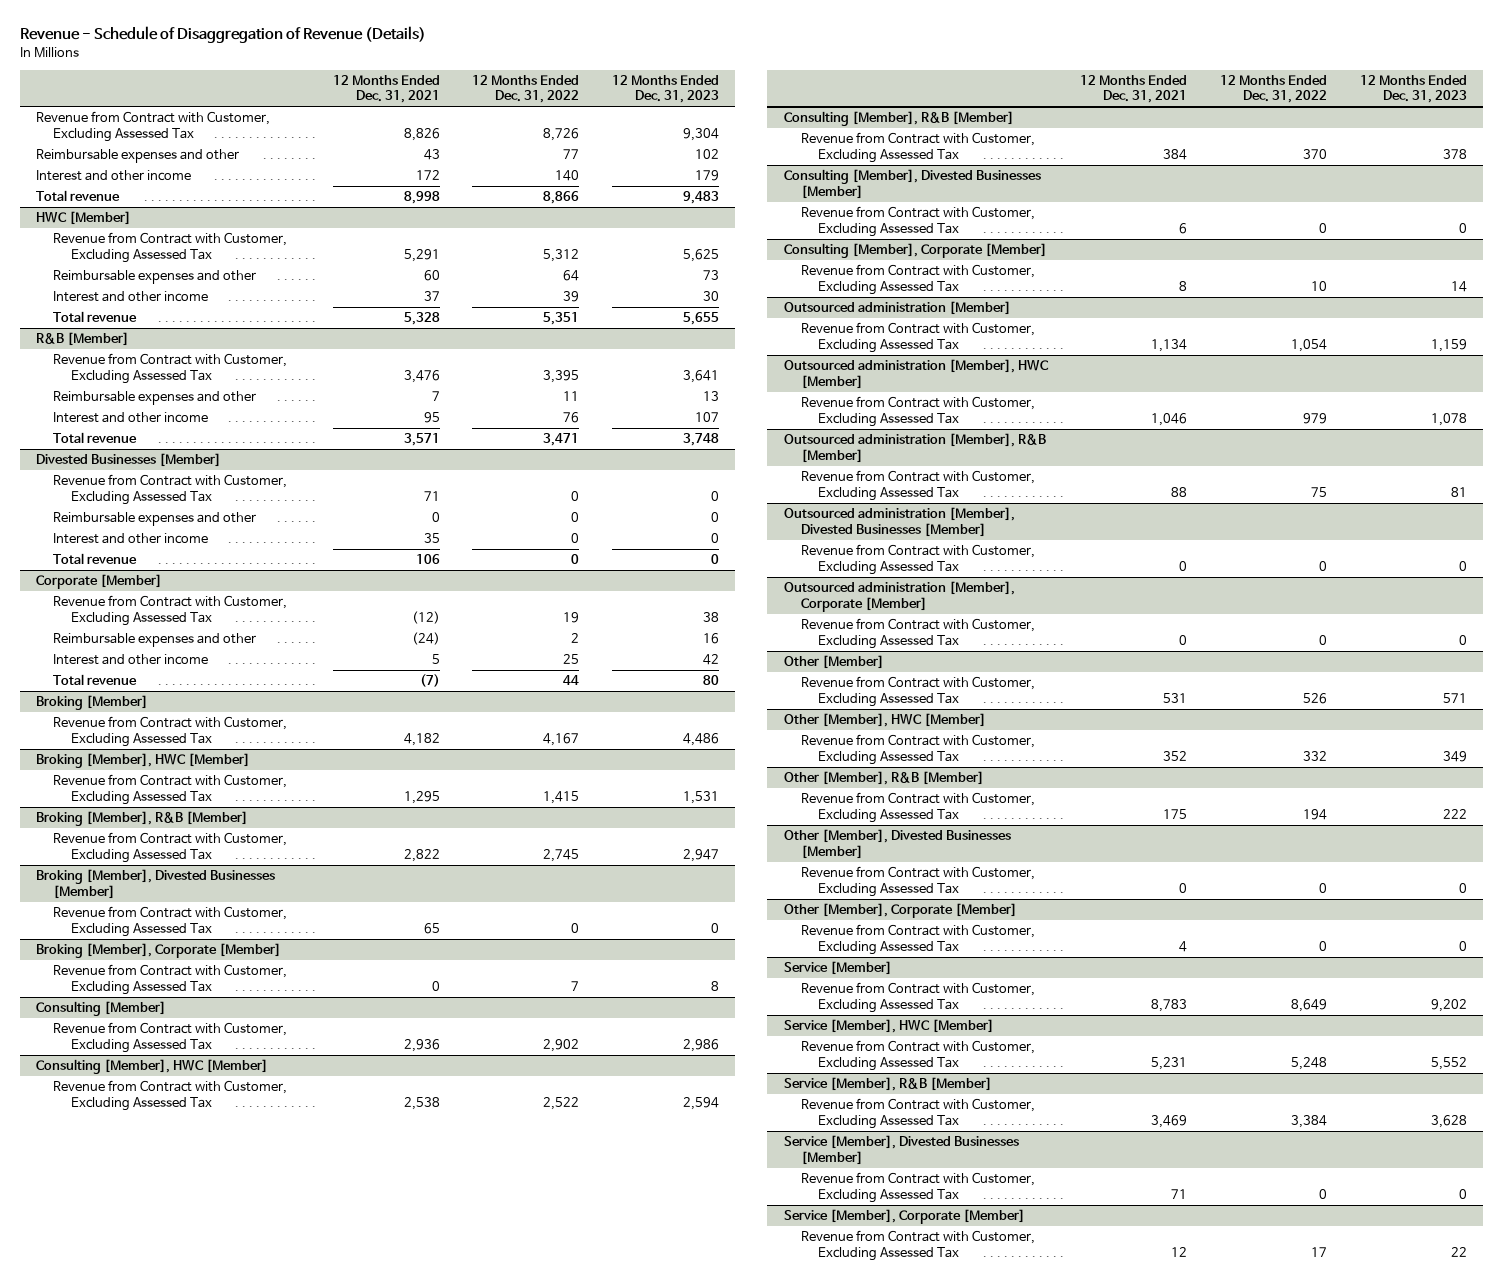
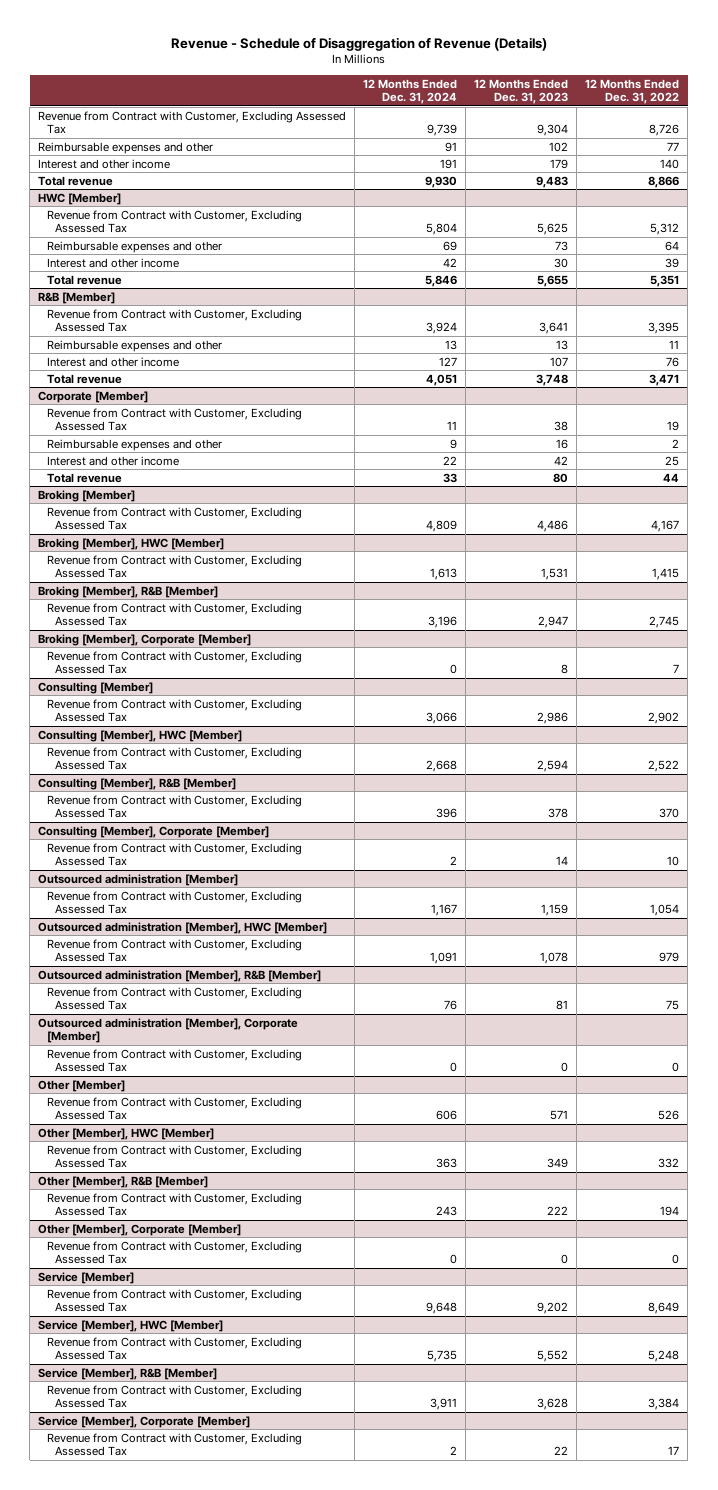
- | 12 Months Ended Dec. 31, 2021 | 12 Months Ended Dec. 31, 2022 | 12 Months Ended Dec. 31, 2023
+ | 12 Months Ended Dec. 31, 2024 | 12 Months Ended Dec. 31, 2023 | 12 Months Ended Dec. 31, 2022
- Divested Businesses [Member]
- Revenue from Contract with Customer, Excluding Assessed Tax | 71 | 0 | 0
- Reimbursable expenses and other | 0 | 0 | 0
- Interest and other income | 35 | 0 | 0
- Total revenue | 106 | 0 | 0
- Broking [Member], Divested Businesses [Member]
- Revenue from Contract with Customer, Excluding Assessed Tax | 65 | 0 | 0
- Consulting [Member], Divested Businesses [Member]
- Revenue from Contract with Customer, Excluding Assessed Tax | 6 | 0 | 0
- Outsourced administration [Member], Divested Businesses [Member]
- Revenue from Contract with Customer, Excluding Assessed Tax | 0 | 0 | 0
- Other [Member], Divested Businesses [Member]
- Revenue from Contract with Customer, Excluding Assessed Tax | 0 | 0 | 0
- Service [Member], Divested Businesses [Member]
- Revenue from Contract with Customer, Excluding Assessed Tax | 71 | 0 | 0

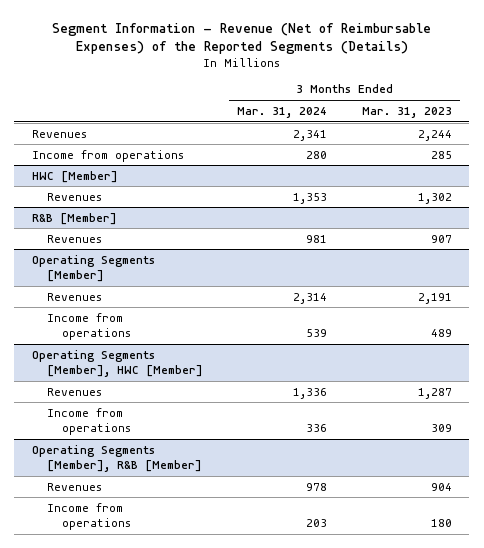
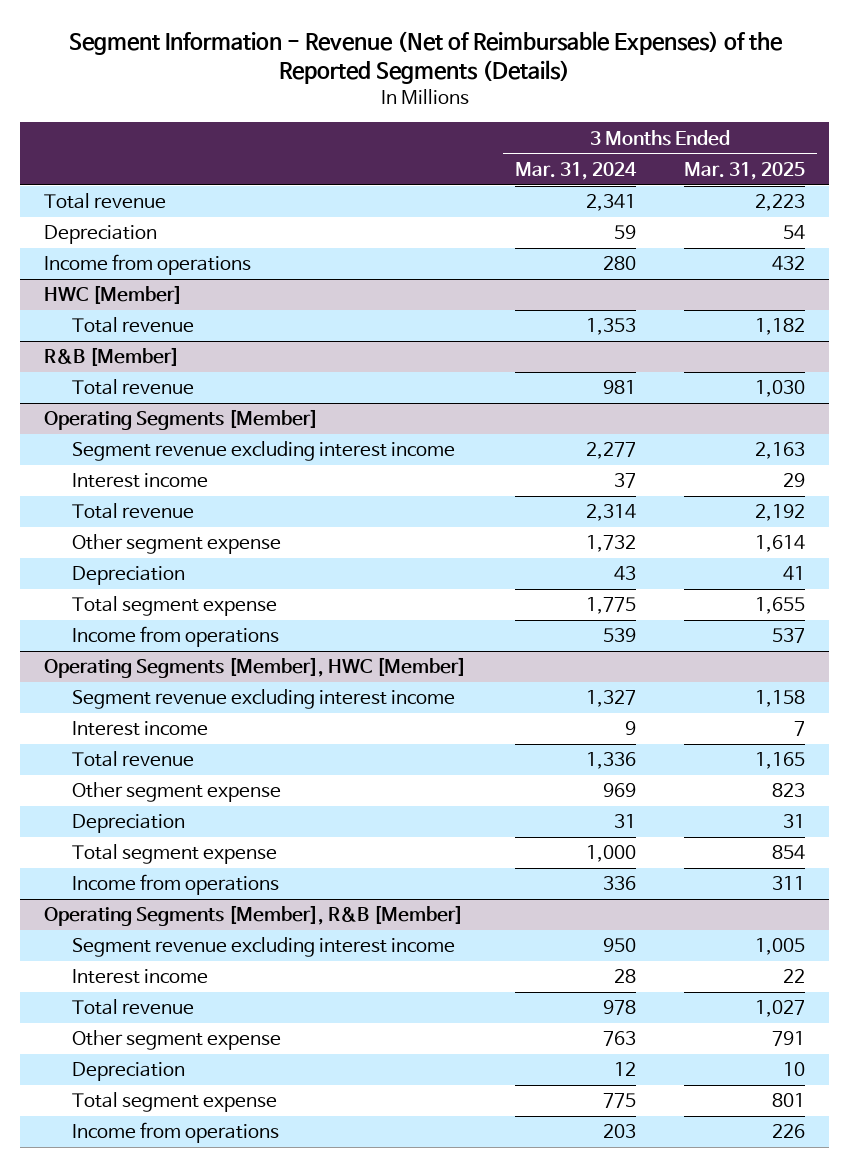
- | 3 Months Ended Mar. 31, 2024 | 3 Months Ended Mar. 31, 2023
+ | 3 Months Ended Mar. 31, 2024 | 3 Months Ended Mar. 31, 2025
- Revenues | 2,341 | 2,244
+ Total revenue | 2,341 | 2,223
+ Depreciation | 59 | 54
@ HWC [Member]
- Revenues | 1,353 | 1,302
+ Total revenue | 1,353 | 1,182
@ R&B [Member]
- Revenues | 981 | 907
+ Total revenue | 981 | 1,030
@ Operating Segments [Member]
- Revenues | 2,314 | 2,191
+ Segment revenue excluding interest income | 2,277 | 2,163
+ Interest income | 37 | 29
+ Total revenue | 2,314 | 2,192
+ Other segment expense | 1,732 | 1,614
+ Depreciation | 43 | 41
+ Total segment expense | 1,775 | 1,655
@ Operating Segments [Member], HWC [Member]
- Revenues | 1,336 | 1,287
+ Segment revenue excluding interest income | 1,327 | 1,158
+ Interest income | 9 | 7
+ Total revenue | 1,336 | 1,165
+ Other segment expense | 969 | 823
+ Depreciation | 31 | 31
+ Total segment expense | 1,000 | 854
@ Operating Segments [Member], R&B [Member]
- Revenues | 978 | 904
+ Segment revenue excluding interest income | 950 | 1,005
+ Interest income | 28 | 22
+ Total revenue | 978 | 1,027
+ Other segment expense | 763 | 791
+ Depreciation | 12 | 10
+ Total segment expense | 775 | 801

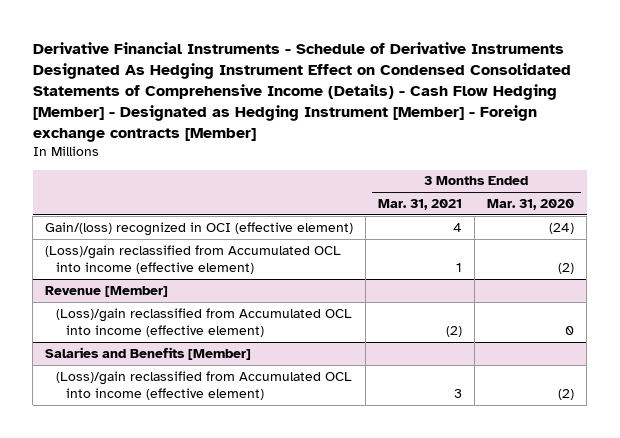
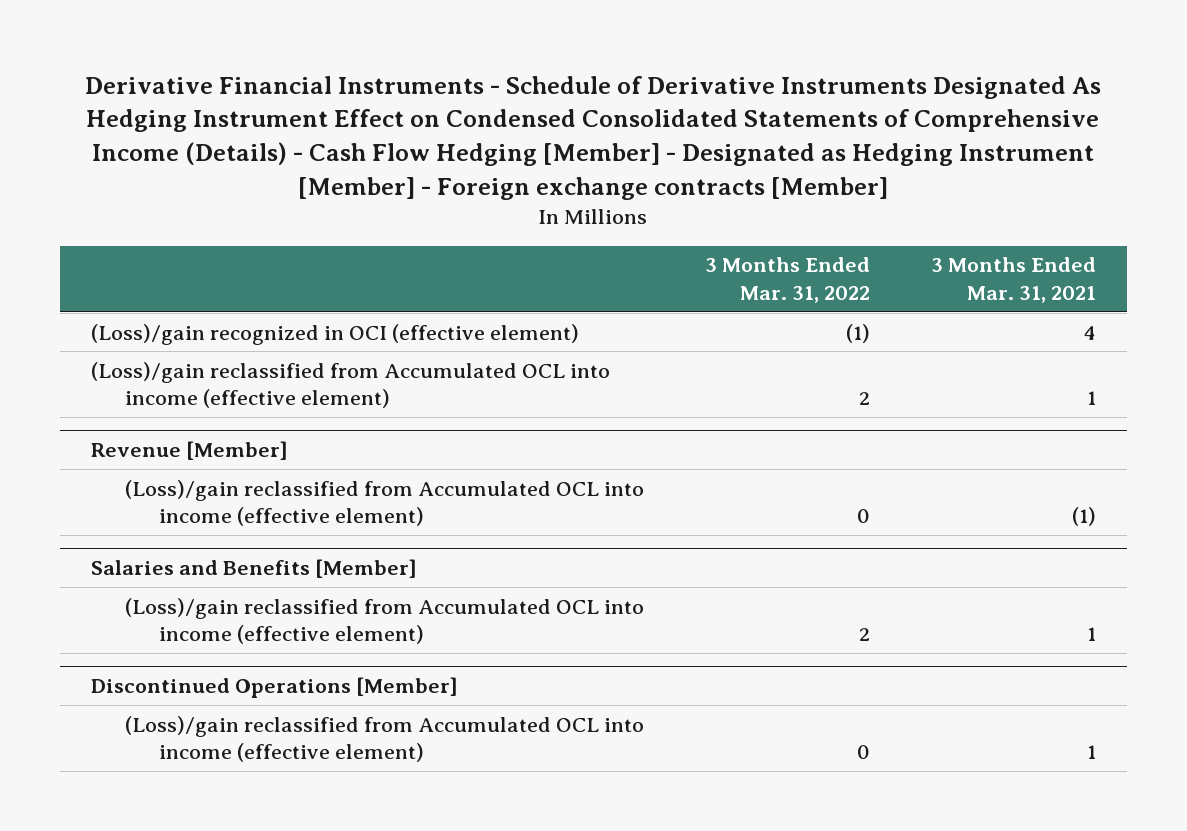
- | 3 Months Ended Mar. 31, 2021 | 3 Months Ended Mar. 31, 2020
+ | 3 Months Ended Mar. 31, 2022 | 3 Months Ended Mar. 31, 2021
- Gain/(loss) recognized in OCI (effective element) | 4 | (24)
+ (Loss)/gain recognized in OCI (effective element) | (1) | 4
@ Revenue [Member]
- (Loss)/gain reclassified from Accumulated OCL into income (effective element) | (2) | 0
+ (Loss)/gain reclassified from Accumulated OCL into income (effective element) | 0 | (1)
@ Salaries and Benefits [Member]
- (Loss)/gain reclassified from Accumulated OCL into income (effective element) | 3 | (2)
+ (Loss)/gain reclassified from Accumulated OCL into income (effective element) | 2 | 1
+ Discontinued Operations [Member]
+ (Loss)/gain reclassified from Accumulated OCL into income (effective element) | 0 | 1

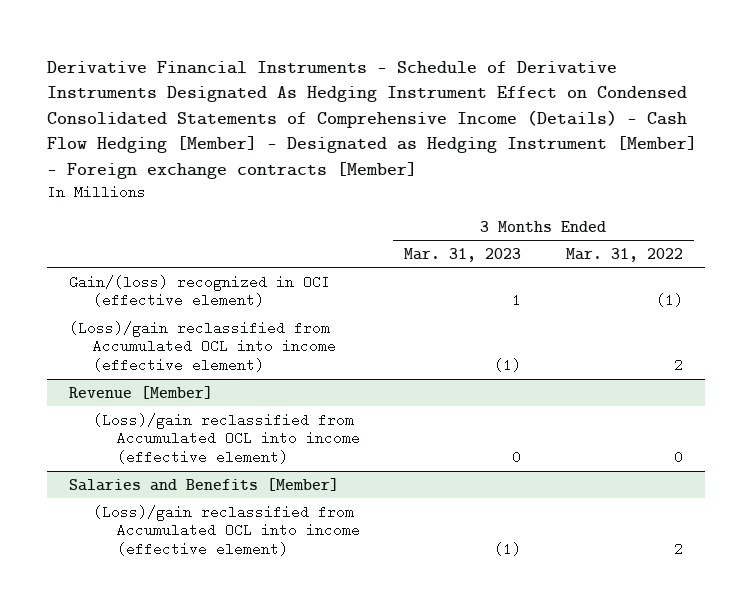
- | 3 Months Ended Mar. 31, 2022 | 3 Months Ended Mar. 31, 2021
+ | 3 Months Ended Mar. 31, 2023 | 3 Months Ended Mar. 31, 2022
- (Loss)/gain recognized in OCI (effective element) | (1) | 4
+ Gain/(loss) recognized in OCI (effective element) | 1 | (1)
- Discontinued Operations [Member]
- (Loss)/gain reclassified from Accumulated OCL into income (effective element) | 0 | 1

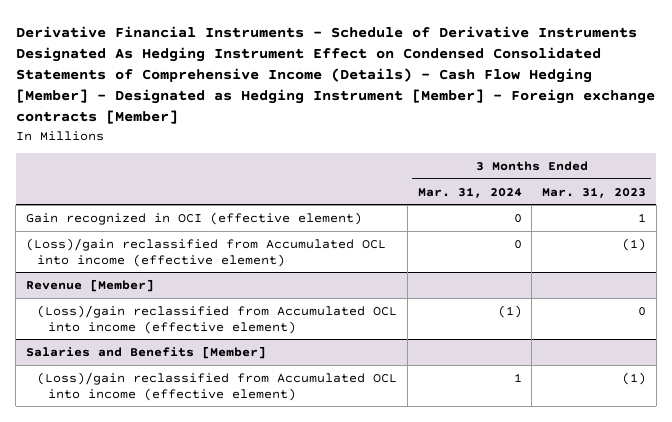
- | 3 Months Ended Mar. 31, 2023 | 3 Months Ended Mar. 31, 2022
+ | 3 Months Ended Mar. 31, 2024 | 3 Months Ended Mar. 31, 2023
- Gain/(loss) recognized in OCI (effective element) | 1 | (1)
+ Gain recognized in OCI (effective element) | 0 | 1

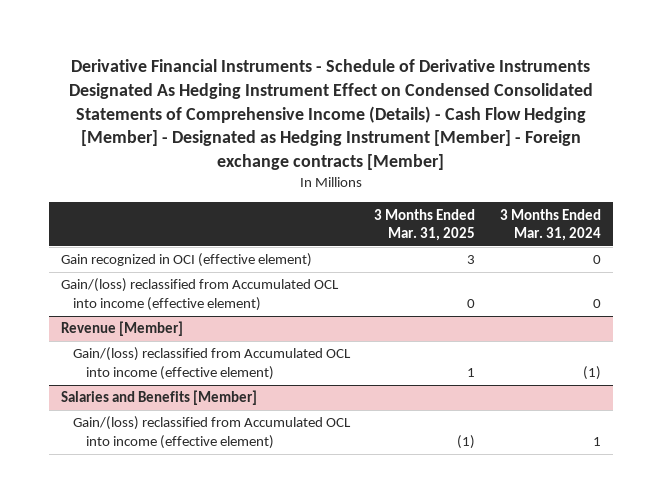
- | 3 Months Ended Mar. 31, 2024 | 3 Months Ended Mar. 31, 2023
+ | 3 Months Ended Mar. 31, 2025 | 3 Months Ended Mar. 31, 2024
- (Loss)/gain reclassified from Accumulated OCL into income (effective element) | 0 | (1)
+ Gain/(loss) reclassified from Accumulated OCL into income (effective element) | 0 | 0
@ Revenue [Member]
- (Loss)/gain reclassified from Accumulated OCL into income (effective element) | (1) | 0
+ Gain/(loss) reclassified from Accumulated OCL into income (effective element) | 1 | (1)
@ Salaries and Benefits [Member]
- (Loss)/gain reclassified from Accumulated OCL into income (effective element) | 1 | (1)
+ Gain/(loss) reclassified from Accumulated OCL into income (effective element) | (1) | 1

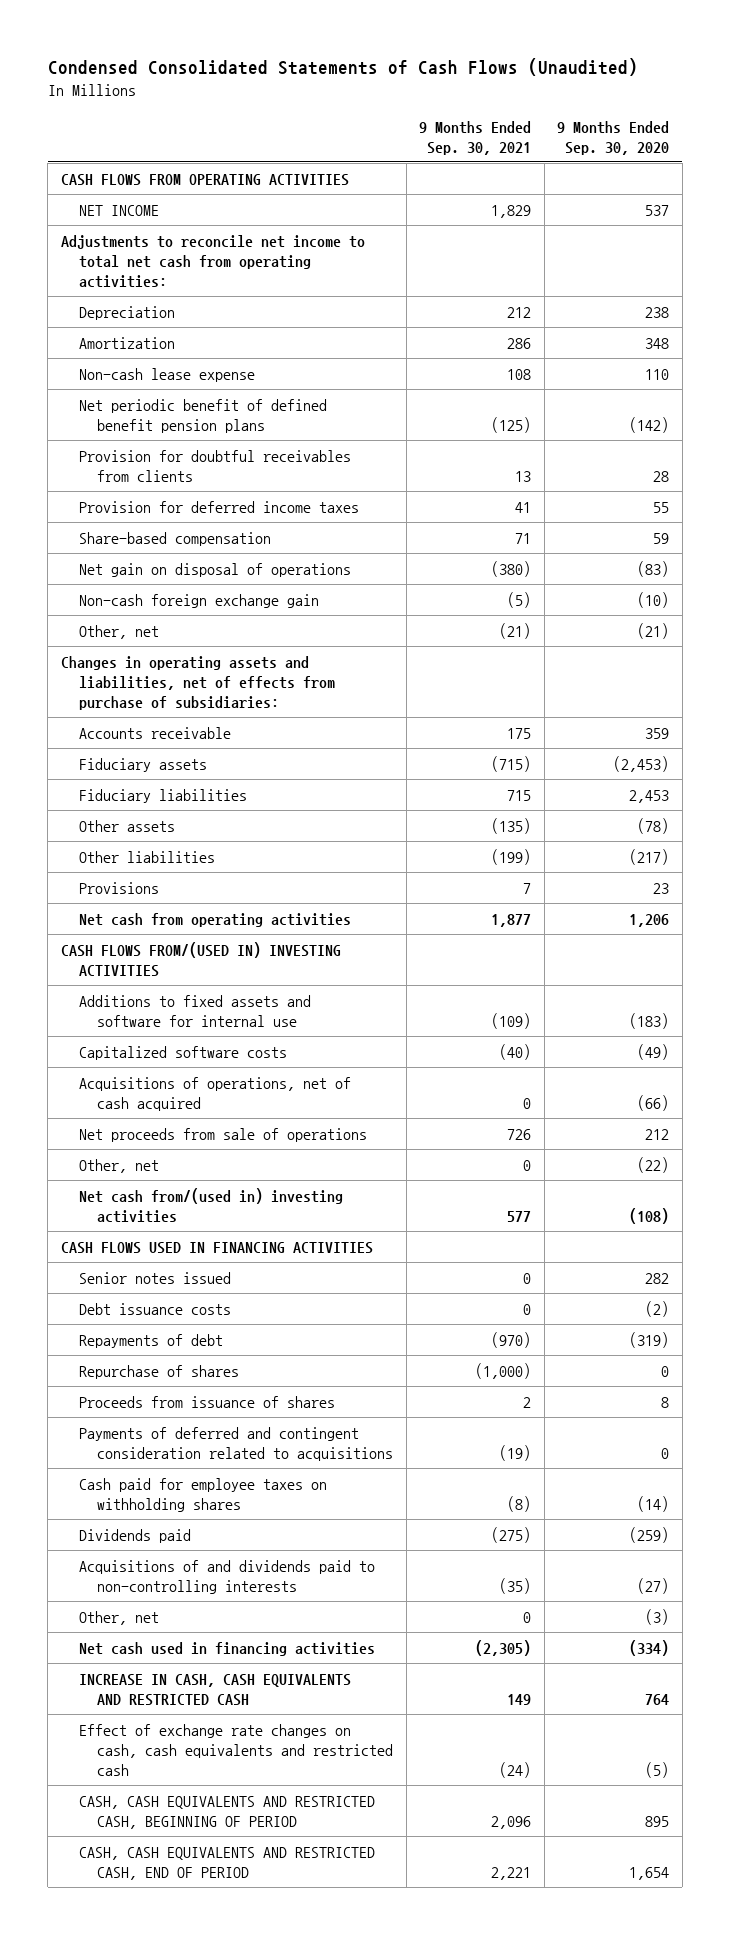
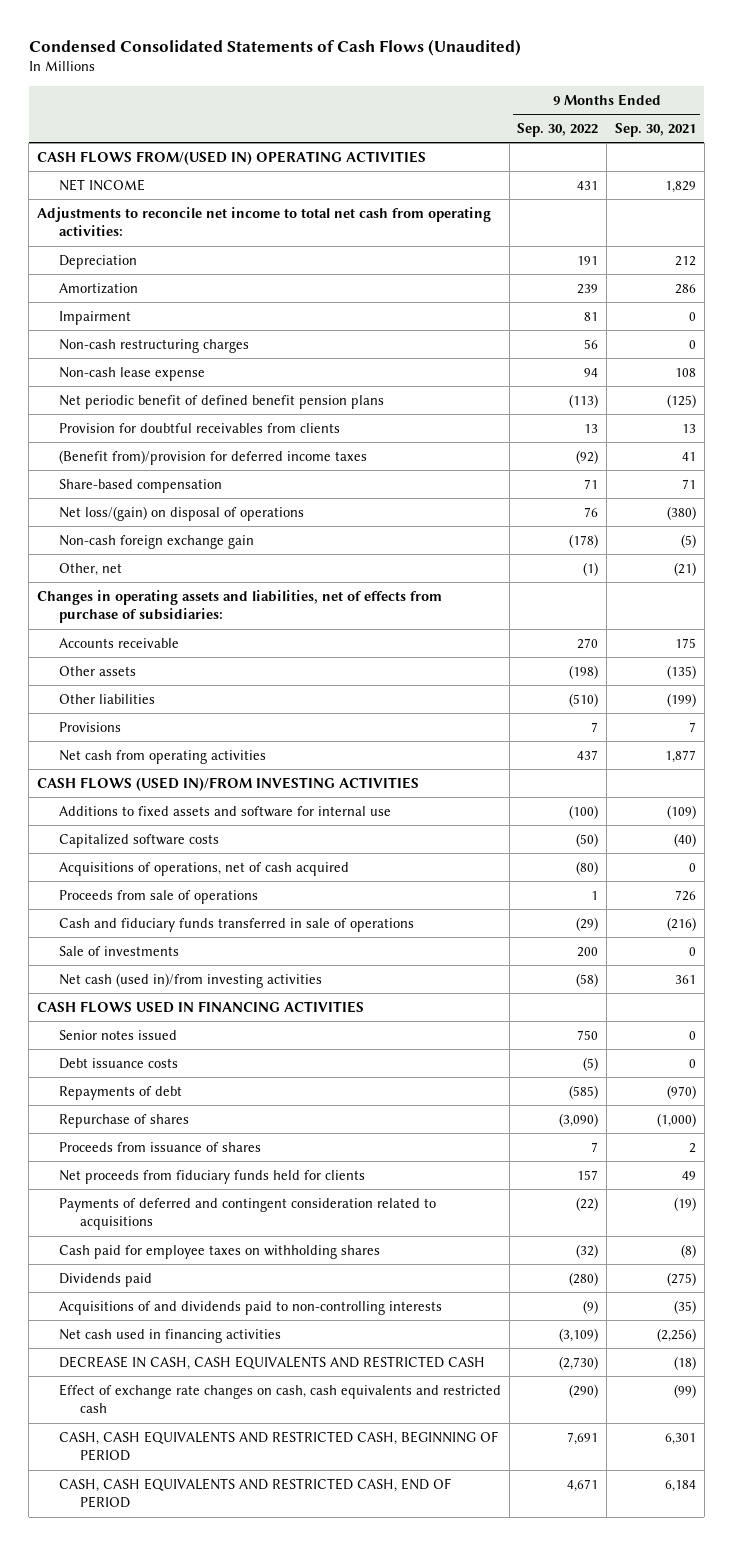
- | 9 Months Ended Sep. 30, 2021 | 9 Months Ended Sep. 30, 2020
+ | 9 Months Ended Sep. 30, 2022 | 9 Months Ended Sep. 30, 2021
- CASH FLOWS FROM OPERATING ACTIVITIES
+ CASH FLOWS FROM/(USED IN) OPERATING ACTIVITIES
+ Impairment | 81 | 0
+ Non-cash restructuring charges | 56 | 0
- Provision for deferred income taxes | 41 | 55
+ (Benefit from)/provision for deferred income taxes | (92) | 41
- Net gain on disposal of operations | (380) | (83)
+ Net loss/(gain) on disposal of operations | 76 | (380)
- Fiduciary assets | (715) | (2,453)
- Fiduciary liabilities | 715 | 2,453
- CASH FLOWS FROM/(USED IN) INVESTING ACTIVITIES
+ CASH FLOWS (USED IN)/FROM INVESTING ACTIVITIES
- Net proceeds from sale of operations | 726 | 212
- Other, net | 0 | (22)
- Net cash from/(used in) investing activities | 577 | (108)
+ Proceeds from sale of operations | 1 | 726
+ Cash and fiduciary funds transferred in sale of operations | (29) | (216)
+ Sale of investments | 200 | 0
+ Net cash (used in)/from investing activities | (58) | 361
+ Net proceeds from fiduciary funds held for clients | 157 | 49
- Other, net | 0 | (3)
- Net cash used in financing activities | (2,305) | (334)
- INCREASE IN CASH, CASH EQUIVALENTS AND RESTRICTED CASH | 149 | 764
- Effect of exchange rate changes on cash, cash equivalents and restricted cash | (24) | (5)
- CASH, CASH EQUIVALENTS AND RESTRICTED CASH, BEGINNING OF PERIOD | 2,096 | 895
- CASH, CASH EQUIVALENTS AND RESTRICTED CASH, END OF PERIOD | 2,221 | 1,654
+ Net cash used in financing activities | (3,109) | (2,256)
+ DECREASE IN CASH, CASH EQUIVALENTS AND RESTRICTED CASH | (2,730) | (18)
+ Effect of exchange rate changes on cash, cash equivalents and restricted cash | (290) | (99)
+ CASH, CASH EQUIVALENTS AND RESTRICTED CASH, BEGINNING OF PERIOD | 7,691 | 6,301
+ CASH, CASH EQUIVALENTS AND RESTRICTED CASH, END OF PERIOD | 4,671 | 6,184

